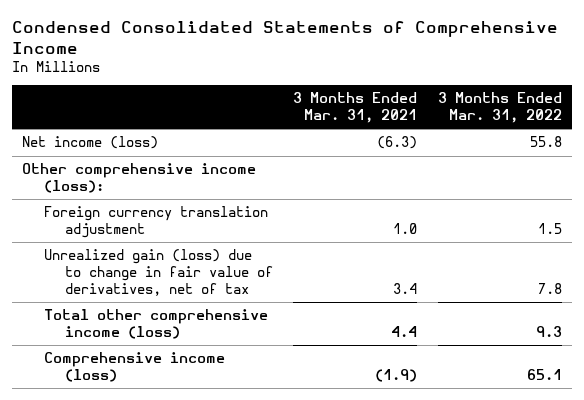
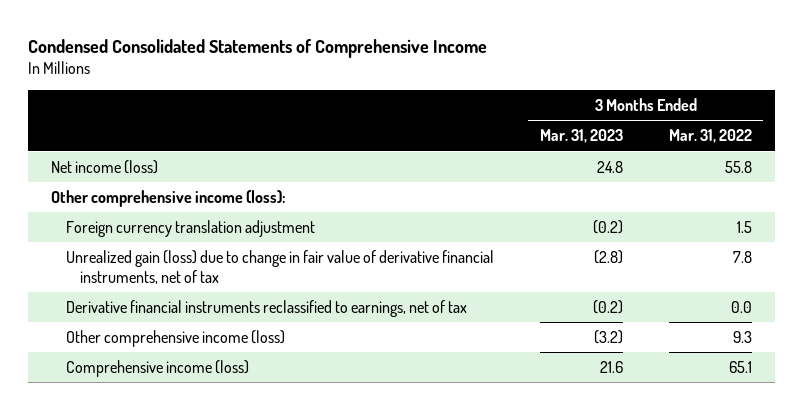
- | 3 Months Ended Mar. 31, 2021 | 3 Months Ended Mar. 31, 2022
+ | 3 Months Ended Mar. 31, 2023 | 3 Months Ended Mar. 31, 2022
- Unrealized gain (loss) due to change in fair value of derivatives, net of tax | 3.4 | 7.8
- Total other comprehensive income (loss) | 4.4 | 9.3
+ Unrealized gain (loss) due to change in fair value of derivative financial instruments, net of tax | (2.8) | 7.8
+ Derivative financial instruments reclassified to earnings, net of tax | (0.2) | 0.0
+ Other comprehensive income (loss) | (3.2) | 9.3

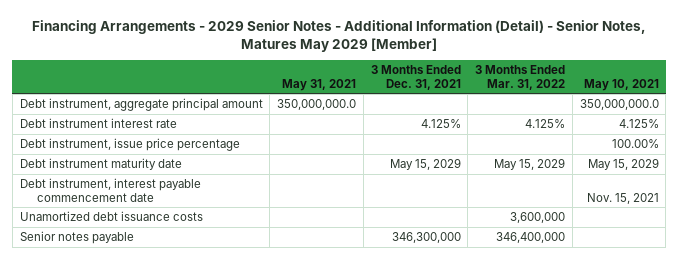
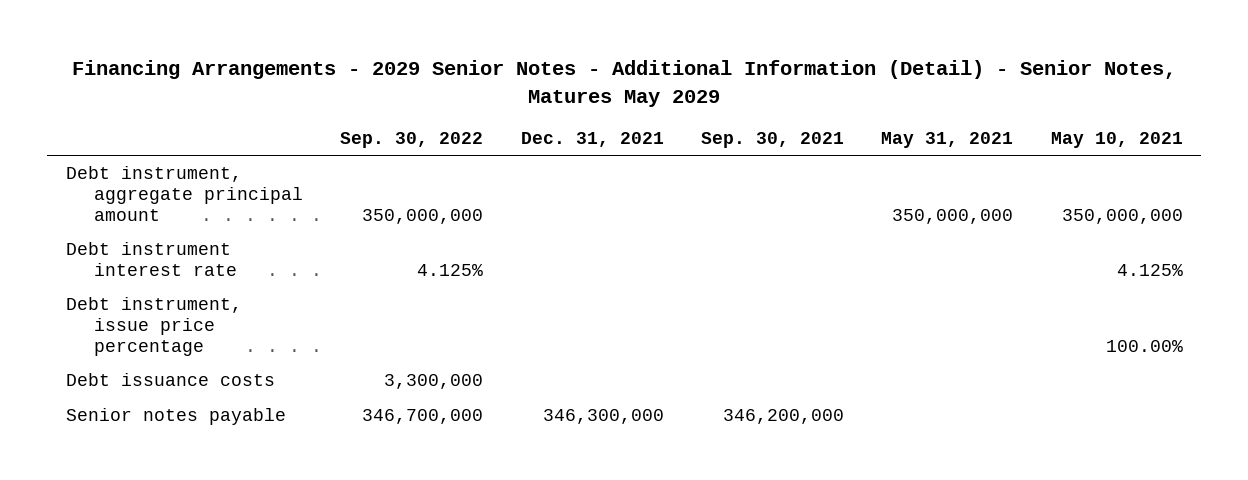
- Financing Arrangements - 2029 Senior Notes - Additional Information (Detail) - Senior Notes, Matures May 2029 [Member]
+ Financing Arrangements - 2029 Senior Notes - Additional Information (Detail) - Senior Notes, Matures May 2029
- | May 31, 2021 | 3 Months Ended Dec. 31, 2021 | 3 Months Ended Mar. 31, 2022 | May 10, 2021
+ | Sep. 30, 2022 | Dec. 31, 2021 | Sep. 30, 2021 | May 31, 2021 | May 10, 2021
- Debt instrument, aggregate principal amount | 350,000,000.0 | | | 350,000,000.0
+ Debt instrument, aggregate principal amount | 350,000,000 | | | 350,000,000 | 350,000,000
- Debt instrument maturity date | | May 15, 2029 | May 15, 2029 | May 15, 2029
- Debt instrument, interest payable commencement date | | | | Nov. 15, 2021
- Unamortized debt issuance costs | | | 3,600,000 |
+ Debt issuance costs | 3,300,000 | | | |

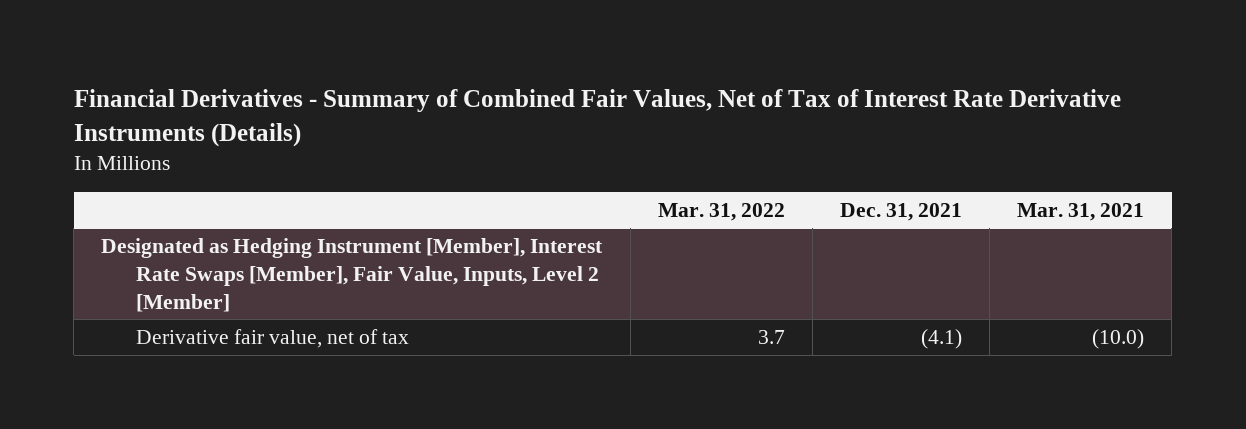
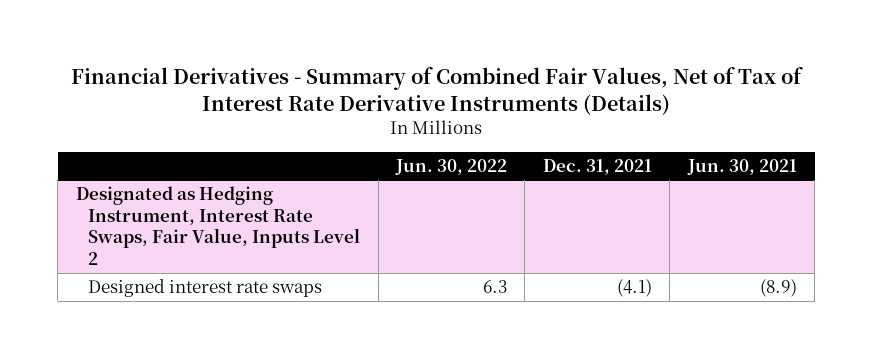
- | Mar. 31, 2022 | Dec. 31, 2021 | Mar. 31, 2021
+ | Jun. 30, 2022 | Dec. 31, 2021 | Jun. 30, 2021
- Designated as Hedging Instrument [Member], Interest Rate Swaps [Member], Fair Value, Inputs, Level 2 [Member]
- Derivative fair value, net of tax | 3.7 | (4.1) | (10.0)
+ Designated as Hedging Instrument, Interest Rate Swaps, Fair Value, Inputs Level 2
+ Designed interest rate swaps | 6.3 | (4.1) | (8.9)

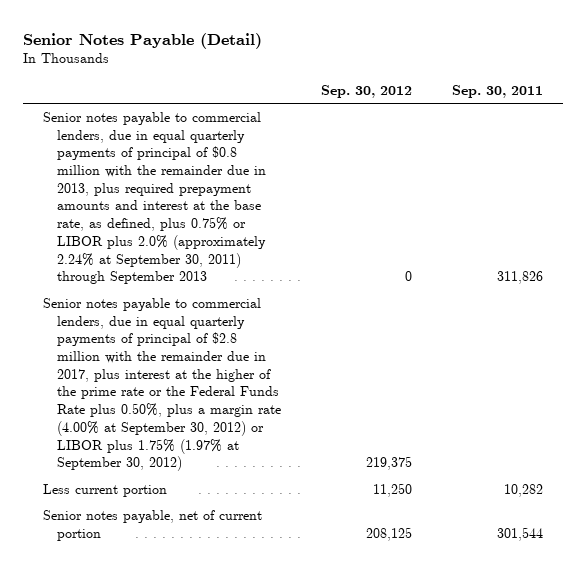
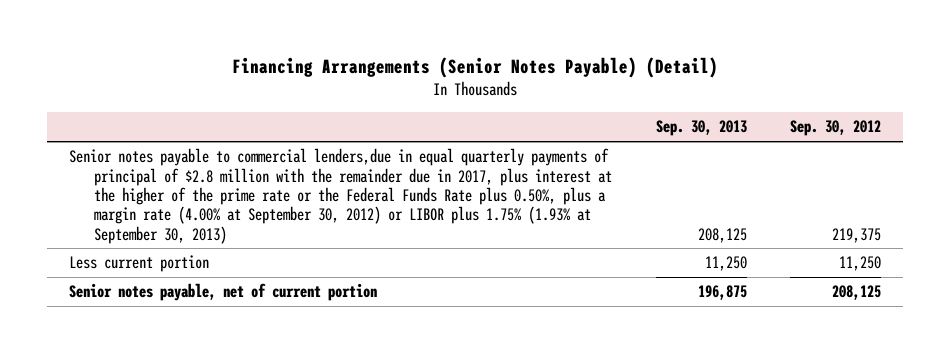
- Senior Notes Payable (Detail)
+ Financing Arrangements (Senior Notes Payable) (Detail)
- | Sep. 30, 2012 | Sep. 30, 2011
+ | Sep. 30, 2013 | Sep. 30, 2012
- Senior notes payable to commercial lenders, due in equal quarterly payments of principal of $0.8 million with the remainder due in 2013, plus required prepayment amounts and interest at the base rate, as defined, plus 0.75% or LIBOR plus 2.0% (approximately 2.24% at September 30, 2011) through September 2013 | 0 | 311,826
- Senior notes payable to commercial lenders, due in equal quarterly payments of principal of $2.8 million with the remainder due in 2017, plus interest at the higher of the prime rate or the Federal Funds Rate plus 0.50%, plus a margin rate (4.00% at September 30, 2012) or LIBOR plus 1.75% (1.97% at September 30, 2012) | 219,375 |
+ Senior notes payable to commercial lenders,due in equal quarterly payments of principal of $2.8 million with the remainder due in 2017, plus interest at the higher of the prime rate or the Federal Funds Rate plus 0.50%, plus a margin rate (4.00% at September 30, 2012) or LIBOR plus 1.75% (1.93% at September 30, 2013) | 208,125 | 219,375

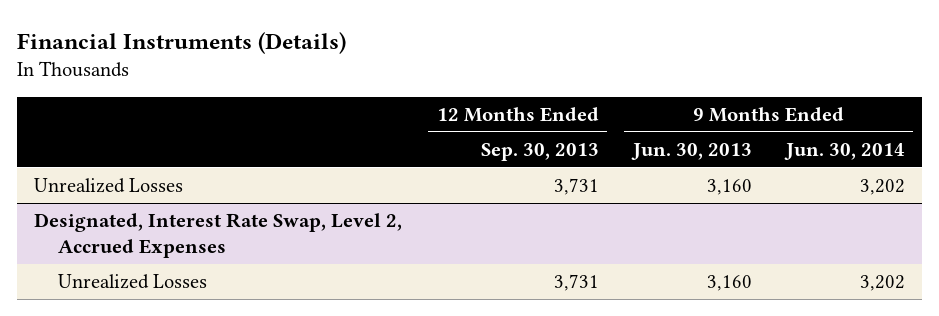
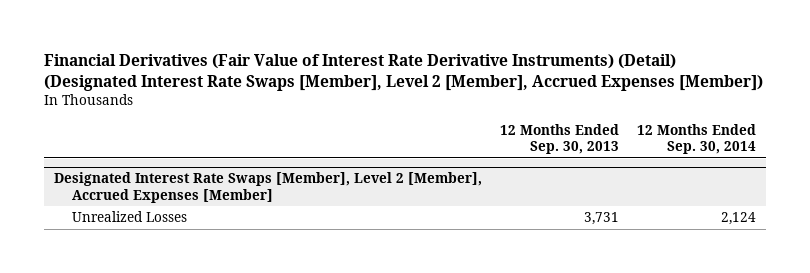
- Financial Instruments (Details)
+ Financial Derivatives (Fair Value of Interest Rate Derivative Instruments) (Detail) (Designated Interest Rate Swaps [Member], Level 2 [Member], Accrued Expenses [Member])
- | 12 Months Ended Sep. 30, 2013 | 9 Months Ended Jun. 30, 2013 | 9 Months Ended Jun. 30, 2014
+ | 12 Months Ended Sep. 30, 2013 | 12 Months Ended Sep. 30, 2014
- Unrealized Losses | 3,731 | 3,160 | 3,202
- Designated, Interest Rate Swap, Level 2, Accrued Expenses
+ Designated Interest Rate Swaps [Member], Level 2 [Member], Accrued Expenses [Member]

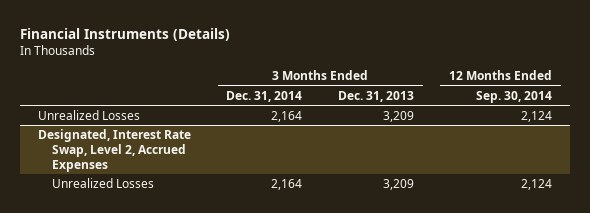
- Financial Derivatives (Fair Value of Interest Rate Derivative Instruments) (Detail) (Designated Interest Rate Swaps [Member], Level 2 [Member], Accrued Expenses [Member])
+ Financial Instruments (Details)
- | 12 Months Ended Sep. 30, 2013 | 12 Months Ended Sep. 30, 2014
+ | 3 Months Ended Dec. 31, 2014 | 3 Months Ended Dec. 31, 2013 | 12 Months Ended Sep. 30, 2014
- Designated Interest Rate Swaps [Member], Level 2 [Member], Accrued Expenses [Member]
+ Designated, Interest Rate Swap, Level 2, Accrued Expenses
+ Unrealized Losses | 2,164 | 3,209 | 2,124

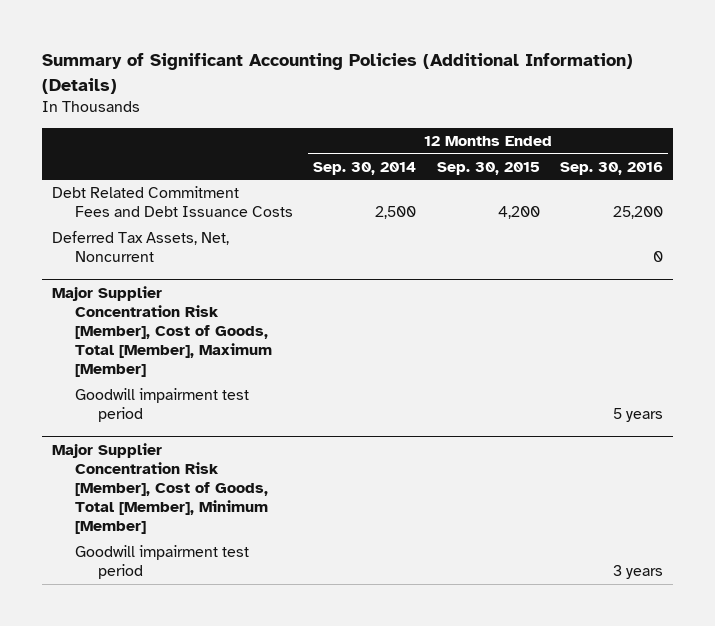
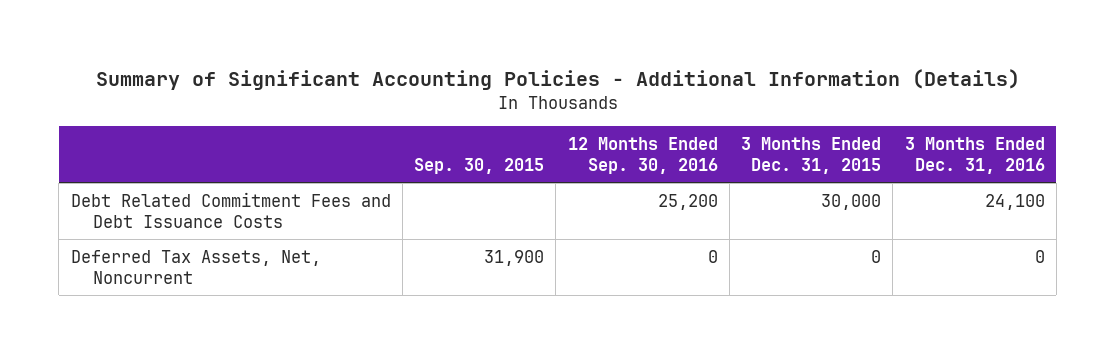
- Summary of Significant Accounting Policies (Additional Information) (Details)
+ Summary of Significant Accounting Policies - Additional Information (Details)
- | 12 Months Ended Sep. 30, 2014 | 12 Months Ended Sep. 30, 2015 | 12 Months Ended Sep. 30, 2016
+ | Sep. 30, 2015 | 12 Months Ended Sep. 30, 2016 | 3 Months Ended Dec. 31, 2015 | 3 Months Ended Dec. 31, 2016
- Major Supplier Concentration Risk [Member], Cost of Goods, Total [Member], Maximum [Member]
- Goodwill impairment test period | | | 5 years
- Major Supplier Concentration Risk [Member], Cost of Goods, Total [Member], Minimum [Member]
- Goodwill impairment test period | | | 3 years

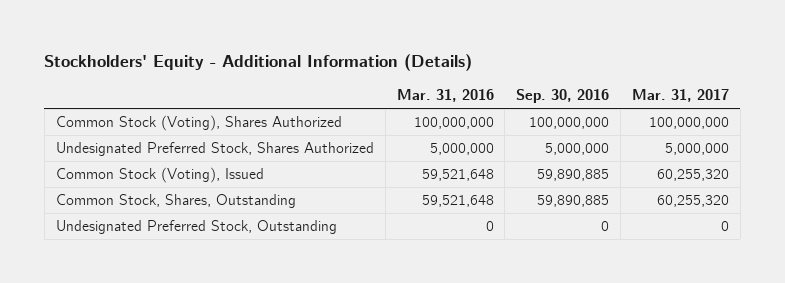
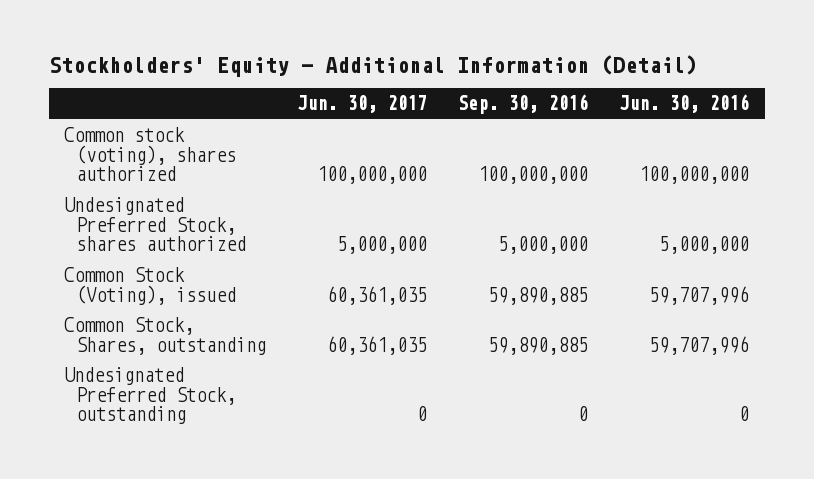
- Stockholders' Equity - Additional Information (Details)
+ Stockholders' Equity - Additional Information (Detail)
- | Mar. 31, 2016 | Sep. 30, 2016 | Mar. 31, 2017
+ | Jun. 30, 2017 | Sep. 30, 2016 | Jun. 30, 2016
- Common Stock (Voting), Shares Authorized | 100,000,000 | 100,000,000 | 100,000,000
- Undesignated Preferred Stock, Shares Authorized | 5,000,000 | 5,000,000 | 5,000,000
- Common Stock (Voting), Issued | 59,521,648 | 59,890,885 | 60,255,320
- Common Stock, Shares, Outstanding | 59,521,648 | 59,890,885 | 60,255,320
- Undesignated Preferred Stock, Outstanding | 0 | 0 | 0
+ Common stock (voting), shares authorized | 100,000,000 | 100,000,000 | 100,000,000
+ Undesignated Preferred Stock, shares authorized | 5,000,000 | 5,000,000 | 5,000,000
+ Common Stock (Voting), issued | 60,361,035 | 59,890,885 | 59,707,996
+ Common Stock, Shares, outstanding | 60,361,035 | 59,890,885 | 59,707,996
+ Undesignated Preferred Stock, outstanding | 0 | 0 | 0

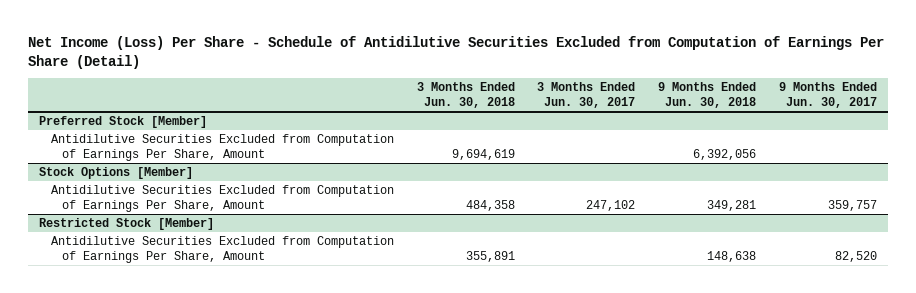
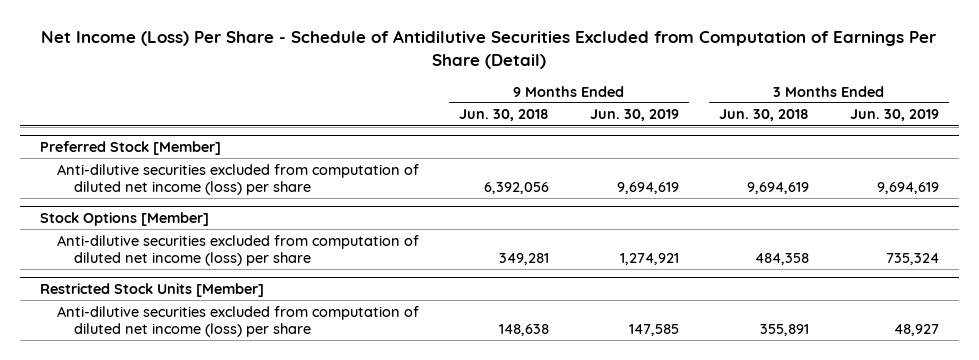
- | 3 Months Ended Jun. 30, 2018 | 3 Months Ended Jun. 30, 2017 | 9 Months Ended Jun. 30, 2018 | 9 Months Ended Jun. 30, 2017
+ | 9 Months Ended Jun. 30, 2018 | 9 Months Ended Jun. 30, 2019 | 3 Months Ended Jun. 30, 2018 | 3 Months Ended Jun. 30, 2019
@ Preferred Stock [Member]
- Antidilutive Securities Excluded from Computation of Earnings Per Share, Amount | 9,694,619 | | 6,392,056 |
+ Anti-dilutive securities excluded from computation of diluted net income (loss) per share | 6,392,056 | 9,694,619 | 9,694,619 | 9,694,619
@ Stock Options [Member]
- Antidilutive Securities Excluded from Computation of Earnings Per Share, Amount | 484,358 | 247,102 | 349,281 | 359,757
- Restricted Stock [Member]
- Antidilutive Securities Excluded from Computation of Earnings Per Share, Amount | 355,891 | | 148,638 | 82,520
@ Stock Options [Member]
+ Anti-dilutive securities excluded from computation of diluted net income (loss) per share | 349,281 | 1,274,921 | 484,358 | 735,324
+ Restricted Stock Units [Member]
+ Anti-dilutive securities excluded from computation of diluted net income (loss) per share | 148,638 | 147,585 | 355,891 | 48,927

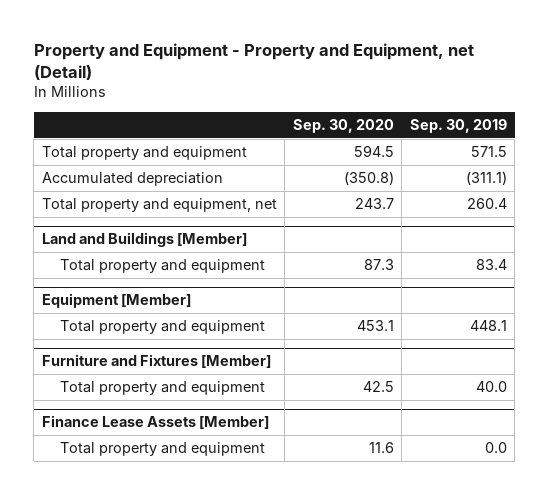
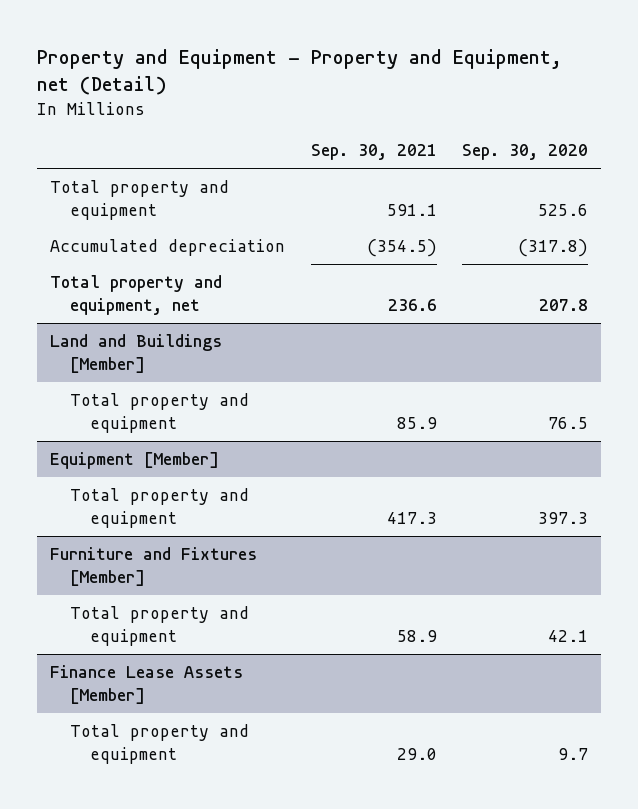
- | Sep. 30, 2020 | Sep. 30, 2019
+ | Sep. 30, 2021 | Sep. 30, 2020
- Total property and equipment | 594.5 | 571.5
- Accumulated depreciation | (350.8) | (311.1)
- Total property and equipment, net | 243.7 | 260.4
+ Total property and equipment | 591.1 | 525.6
+ Accumulated depreciation | (354.5) | (317.8)
+ Total property and equipment, net | 236.6 | 207.8
@ Land and Buildings [Member]
- Total property and equipment | 87.3 | 83.4
+ Total property and equipment | 85.9 | 76.5
@ Equipment [Member]
- Total property and equipment | 453.1 | 448.1
+ Total property and equipment | 417.3 | 397.3
@ Furniture and Fixtures [Member]
- Total property and equipment | 42.5 | 40.0
+ Total property and equipment | 58.9 | 42.1
@ Finance Lease Assets [Member]
- Total property and equipment | 11.6 | 0.0
+ Total property and equipment | 29.0 | 9.7

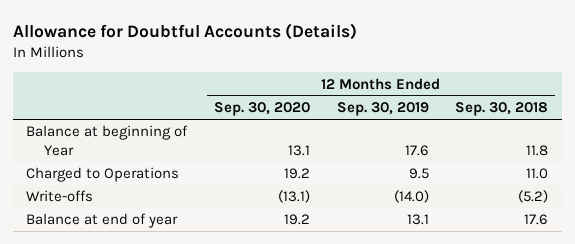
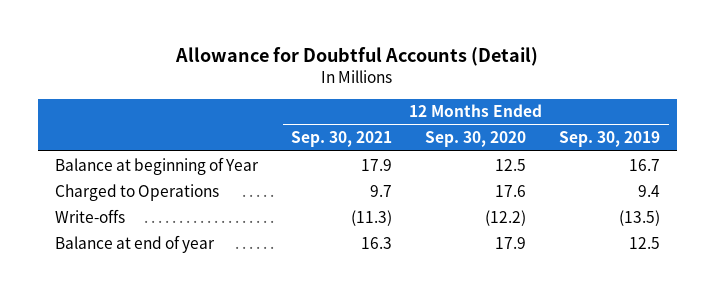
- Allowance for Doubtful Accounts (Details)
+ Allowance for Doubtful Accounts (Detail)
- | 12 Months Ended Sep. 30, 2020 | 12 Months Ended Sep. 30, 2019 | 12 Months Ended Sep. 30, 2018
+ | 12 Months Ended Sep. 30, 2021 | 12 Months Ended Sep. 30, 2020 | 12 Months Ended Sep. 30, 2019
- Balance at beginning of Year | 13.1 | 17.6 | 11.8
- Charged to Operations | 19.2 | 9.5 | 11.0
- Write-offs | (13.1) | (14.0) | (5.2)
- Balance at end of year | 19.2 | 13.1 | 17.6
+ Balance at beginning of Year | 17.9 | 12.5 | 16.7
+ Charged to Operations | 9.7 | 17.6 | 9.4
+ Write-offs | (11.3) | (12.2) | (13.5)
+ Balance at end of year | 16.3 | 17.9 | 12.5

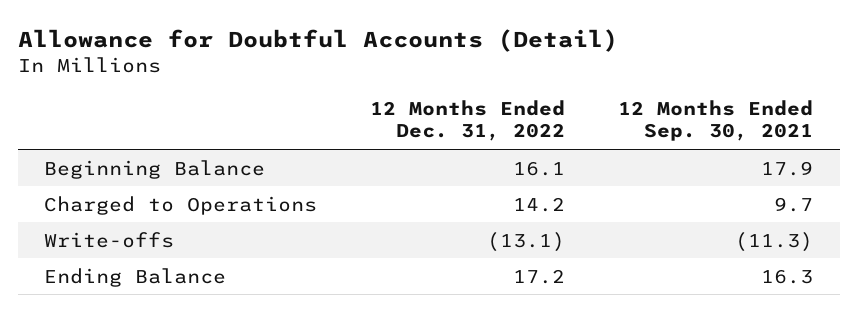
- | 12 Months Ended Sep. 30, 2021 | 12 Months Ended Sep. 30, 2020 | 12 Months Ended Sep. 30, 2019
+ | 12 Months Ended Dec. 31, 2022 | 12 Months Ended Sep. 30, 2021
- Balance at beginning of Year | 17.9 | 12.5 | 16.7
+ Beginning Balance | 16.1 | 17.9
- Balance at end of year | 16.3 | 17.9 | 12.5
+ Ending Balance | 17.2 | 16.3

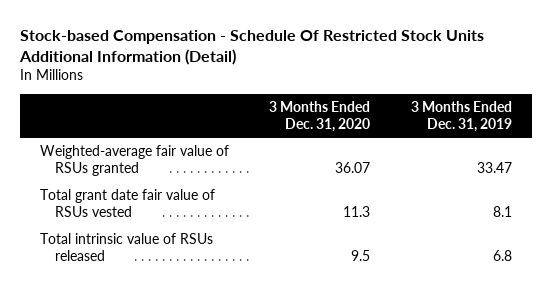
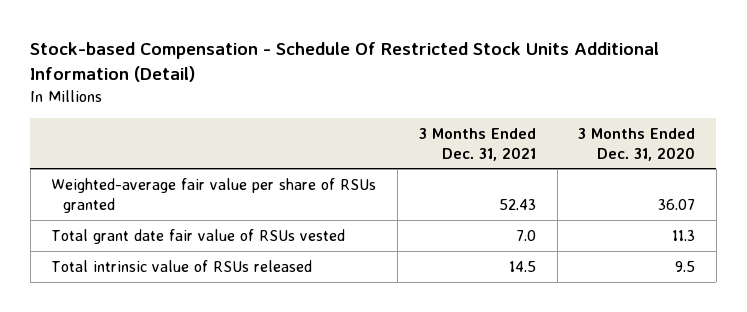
- | 3 Months Ended Dec. 31, 2020 | 3 Months Ended Dec. 31, 2019
+ | 3 Months Ended Dec. 31, 2021 | 3 Months Ended Dec. 31, 2020
- Weighted-average fair value of RSUs granted | 36.07 | 33.47
+ Weighted-average fair value per share of RSUs granted | 52.43 | 36.07

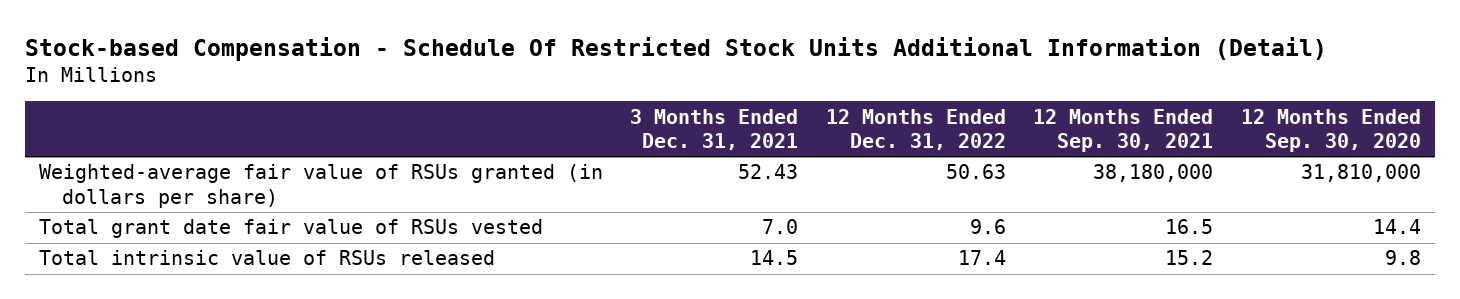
- | 3 Months Ended Dec. 31, 2021 | 3 Months Ended Dec. 31, 2020
+ | 3 Months Ended Dec. 31, 2021 | 12 Months Ended Dec. 31, 2022 | 12 Months Ended Sep. 30, 2021 | 12 Months Ended Sep. 30, 2020
- Weighted-average fair value per share of RSUs granted | 52.43 | 36.07
+ Weighted-average fair value of RSUs granted (in dollars per share) | 52.43 | 50.63 | 38,180,000 | 31,810,000

